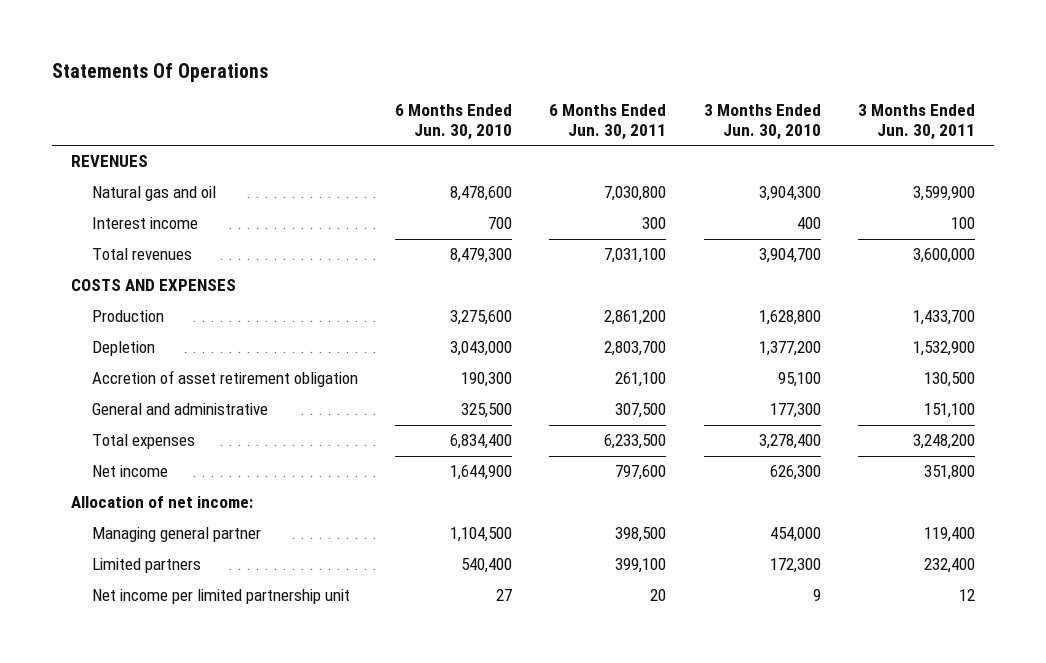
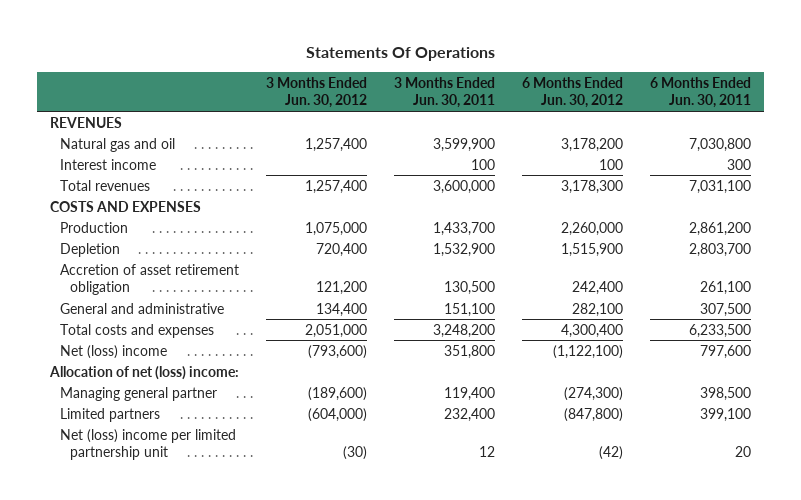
- | 6 Months Ended Jun. 30, 2010 | 6 Months Ended Jun. 30, 2011 | 3 Months Ended Jun. 30, 2010 | 3 Months Ended Jun. 30, 2011
+ | 3 Months Ended Jun. 30, 2012 | 3 Months Ended Jun. 30, 2011 | 6 Months Ended Jun. 30, 2012 | 6 Months Ended Jun. 30, 2011
- Total expenses | 6,834,400 | 6,233,500 | 3,278,400 | 3,248,200
- Net income | 1,644,900 | 797,600 | 626,300 | 351,800
- Allocation of net income:
+ Total costs and expenses | 2,051,000 | 3,248,200 | 4,300,400 | 6,233,500
+ Net (loss) income | (793,600) | 351,800 | (1,122,100) | 797,600
+ Allocation of net (loss) income:
- Net income per limited partnership unit | 27 | 20 | 9 | 12
+ Net (loss) income per limited partnership unit | (30) | 12 | (42) | 20

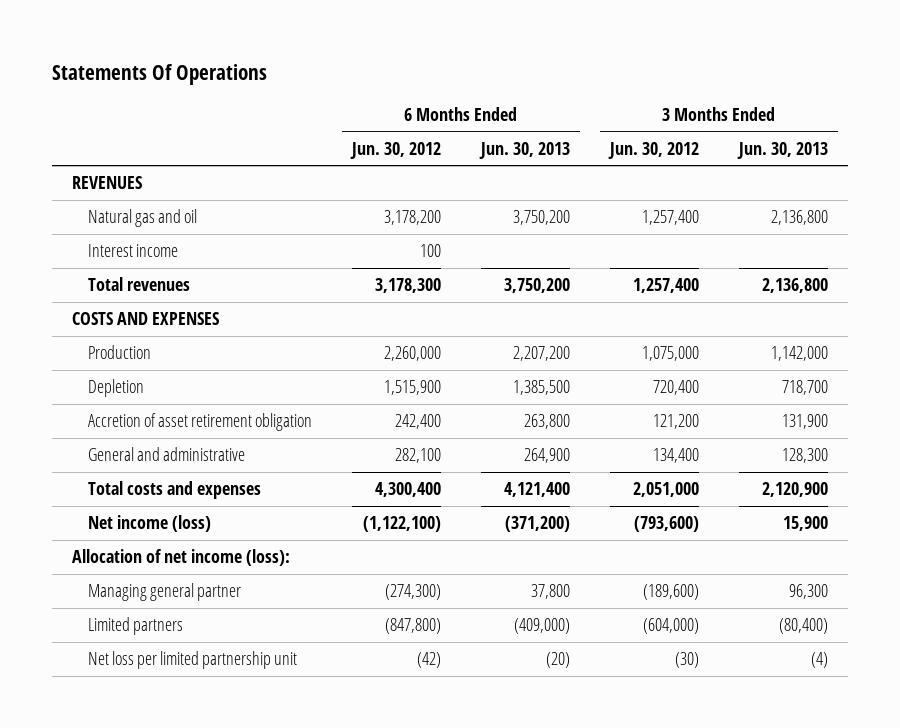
- | 3 Months Ended Jun. 30, 2012 | 3 Months Ended Jun. 30, 2011 | 6 Months Ended Jun. 30, 2012 | 6 Months Ended Jun. 30, 2011
+ | 6 Months Ended Jun. 30, 2012 | 6 Months Ended Jun. 30, 2013 | 3 Months Ended Jun. 30, 2012 | 3 Months Ended Jun. 30, 2013
- Net (loss) income | (793,600) | 351,800 | (1,122,100) | 797,600
- Allocation of net (loss) income:
+ Net income (loss) | (1,122,100) | (371,200) | (793,600) | 15,900
+ Allocation of net income (loss):
- Net (loss) income per limited partnership unit | (30) | 12 | (42) | 20
+ Net loss per limited partnership unit | (42) | (20) | (30) | (4)

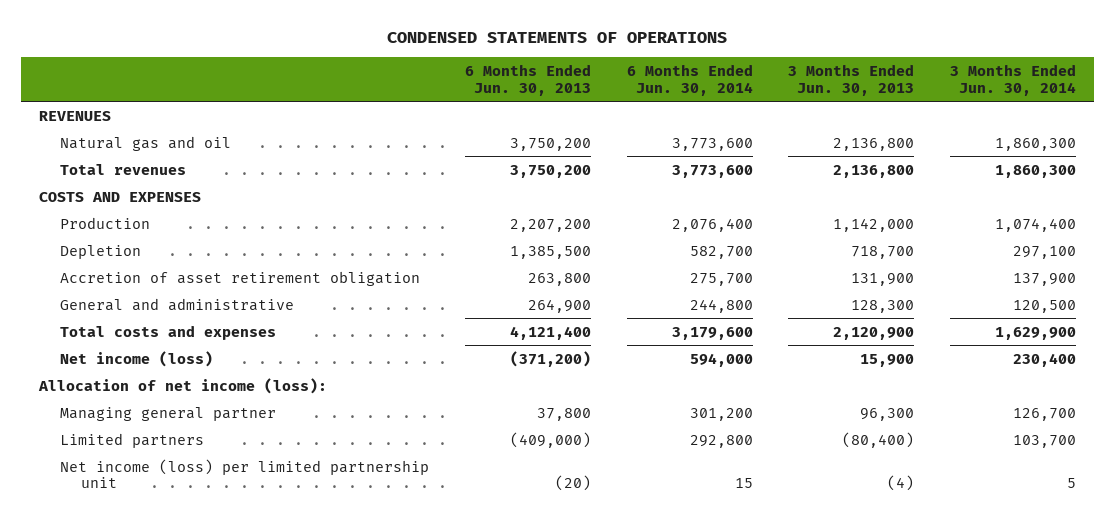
- Statements Of Operations
+ CONDENSED STATEMENTS OF OPERATIONS
- | 6 Months Ended Jun. 30, 2012 | 6 Months Ended Jun. 30, 2013 | 3 Months Ended Jun. 30, 2012 | 3 Months Ended Jun. 30, 2013
+ | 6 Months Ended Jun. 30, 2013 | 6 Months Ended Jun. 30, 2014 | 3 Months Ended Jun. 30, 2013 | 3 Months Ended Jun. 30, 2014
- Interest income | 100 | | |
- Net loss per limited partnership unit | (42) | (20) | (30) | (4)
+ Net income (loss) per limited partnership unit | (20) | 15 | (4) | 5

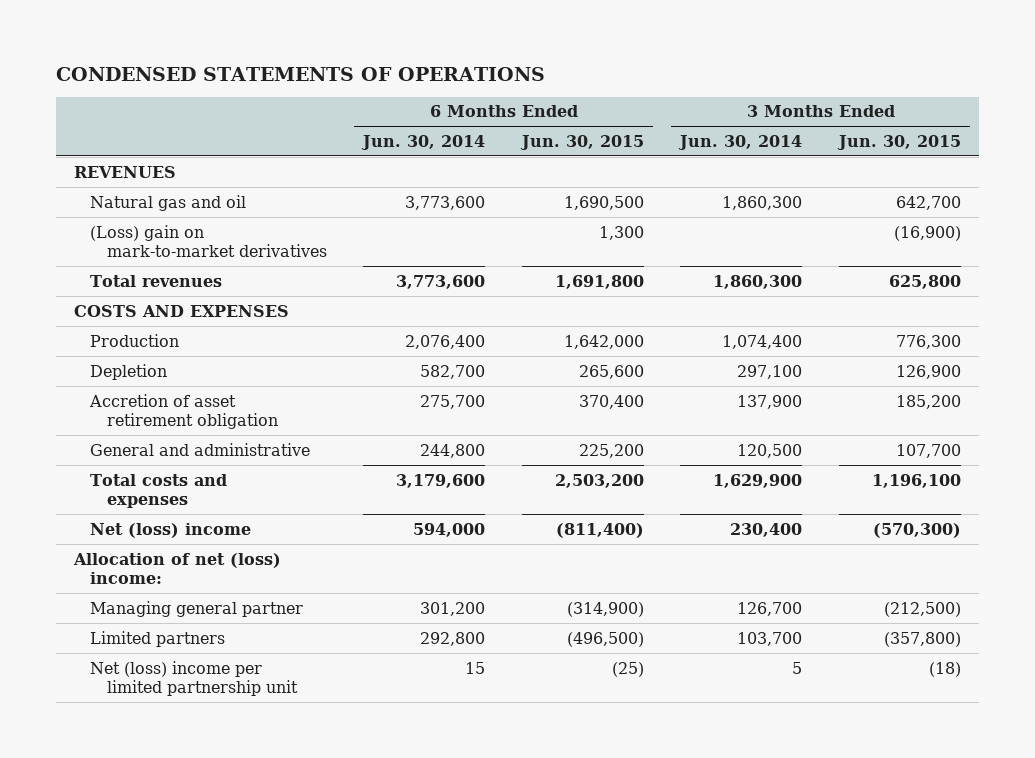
- | 6 Months Ended Jun. 30, 2013 | 6 Months Ended Jun. 30, 2014 | 3 Months Ended Jun. 30, 2013 | 3 Months Ended Jun. 30, 2014
+ | 6 Months Ended Jun. 30, 2014 | 6 Months Ended Jun. 30, 2015 | 3 Months Ended Jun. 30, 2014 | 3 Months Ended Jun. 30, 2015
+ (Loss) gain on mark-to-market derivatives | | 1,300 | | (16,900)
- Net income (loss) | (371,200) | 594,000 | 15,900 | 230,400
- Allocation of net income (loss):
+ Net (loss) income | 594,000 | (811,400) | 230,400 | (570,300)
+ Allocation of net (loss) income:
- Net income (loss) per limited partnership unit | (20) | 15 | (4) | 5
+ Net (loss) income per limited partnership unit | 15 | (25) | 5 | (18)

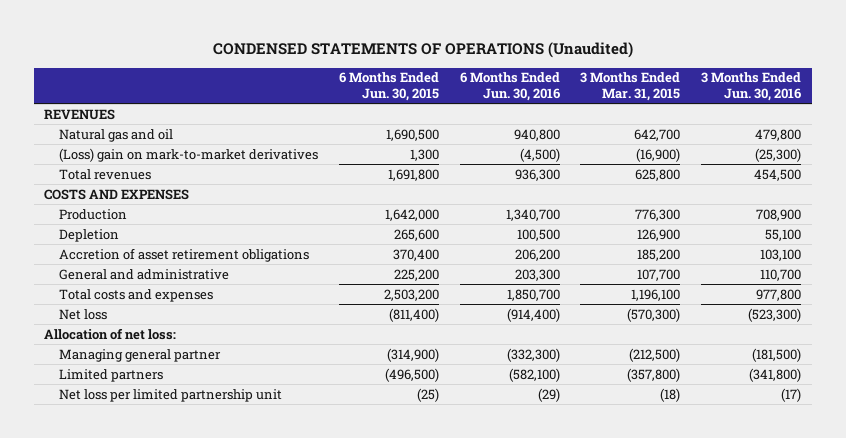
- CONDENSED STATEMENTS OF OPERATIONS
+ CONDENSED STATEMENTS OF OPERATIONS (Unaudited)
- | 6 Months Ended Jun. 30, 2014 | 6 Months Ended Jun. 30, 2015 | 3 Months Ended Jun. 30, 2014 | 3 Months Ended Jun. 30, 2015
+ | 6 Months Ended Jun. 30, 2015 | 6 Months Ended Jun. 30, 2016 | 3 Months Ended Mar. 31, 2015 | 3 Months Ended Jun. 30, 2016
- Accretion of asset retirement obligation | 275,700 | 370,400 | 137,900 | 185,200
+ Accretion of asset retirement obligations | 370,400 | 206,200 | 185,200 | 103,100
- Net (loss) income | 594,000 | (811,400) | 230,400 | (570,300)
- Allocation of net (loss) income:
+ Net loss | (811,400) | (914,400) | (570,300) | (523,300)
+ Allocation of net loss:
- Net (loss) income per limited partnership unit | 15 | (25) | 5 | (18)
+ Net loss per limited partnership unit | (25) | (29) | (18) | (17)

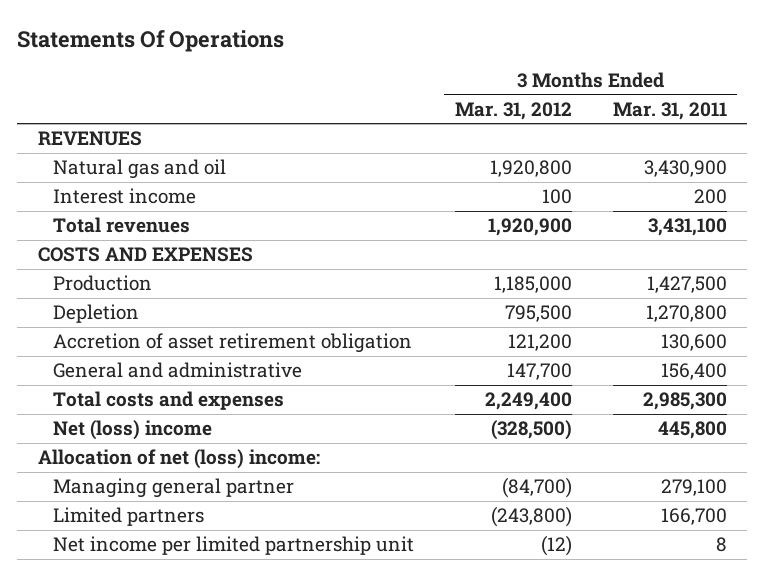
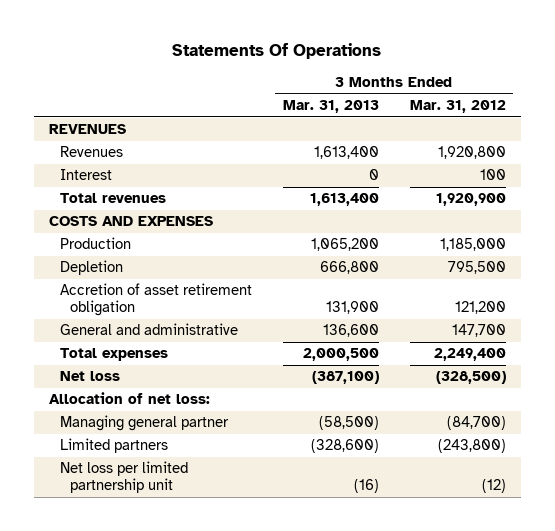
- | 3 Months Ended Mar. 31, 2012 | 3 Months Ended Mar. 31, 2011
+ | 3 Months Ended Mar. 31, 2013 | 3 Months Ended Mar. 31, 2012
- Natural gas and oil | 1,920,800 | 3,430,900
- Interest income | 100 | 200
+ Revenues | 1,613,400 | 1,920,800
+ Interest | 0 | 100
- Total costs and expenses | 2,249,400 | 2,985,300
- Net (loss) income | (328,500) | 445,800
- Allocation of net (loss) income:
+ Total expenses | 2,000,500 | 2,249,400
+ Net loss | (387,100) | (328,500)
+ Allocation of net loss:
- Net income per limited partnership unit | (12) | 8
+ Net loss per limited partnership unit | (16) | (12)

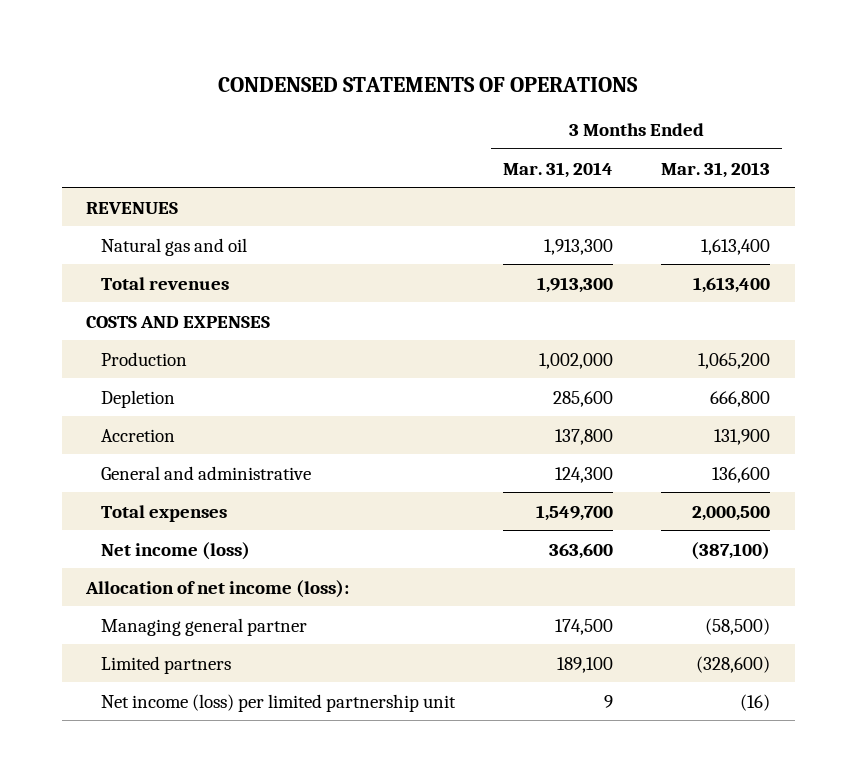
- Statements Of Operations
+ CONDENSED STATEMENTS OF OPERATIONS
- | 3 Months Ended Mar. 31, 2013 | 3 Months Ended Mar. 31, 2012
+ | 3 Months Ended Mar. 31, 2014 | 3 Months Ended Mar. 31, 2013
- Revenues | 1,613,400 | 1,920,800
- Interest | 0 | 100
+ Natural gas and oil | 1,913,300 | 1,613,400
- Accretion of asset retirement obligation | 131,900 | 121,200
+ Accretion | 137,800 | 131,900
- Net loss | (387,100) | (328,500)
- Allocation of net loss:
+ Net income (loss) | 363,600 | (387,100)
+ Allocation of net income (loss):
- Net loss per limited partnership unit | (16) | (12)
+ Net income (loss) per limited partnership unit | 9 | (16)

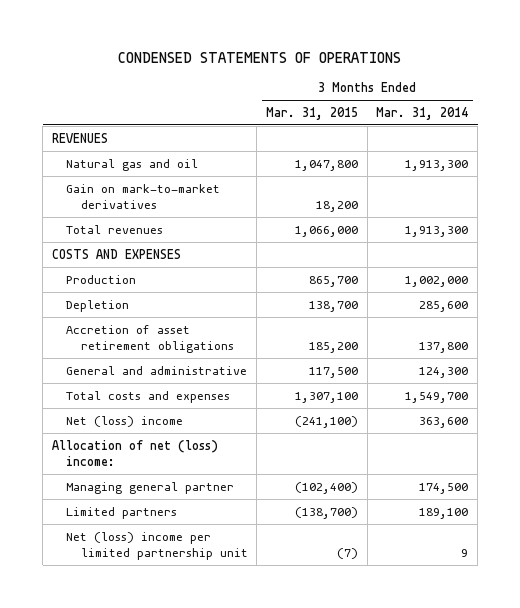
- | 3 Months Ended Mar. 31, 2014 | 3 Months Ended Mar. 31, 2013
+ | 3 Months Ended Mar. 31, 2015 | 3 Months Ended Mar. 31, 2014
+ Gain on mark-to-market derivatives | 18,200 |
- Accretion | 137,800 | 131,900
+ Accretion of asset retirement obligations | 185,200 | 137,800
- Total expenses | 1,549,700 | 2,000,500
- Net income (loss) | 363,600 | (387,100)
- Allocation of net income (loss):
+ Total costs and expenses | 1,307,100 | 1,549,700
+ Net (loss) income | (241,100) | 363,600
+ Allocation of net (loss) income:
- Net income (loss) per limited partnership unit | 9 | (16)
+ Net (loss) income per limited partnership unit | (7) | 9

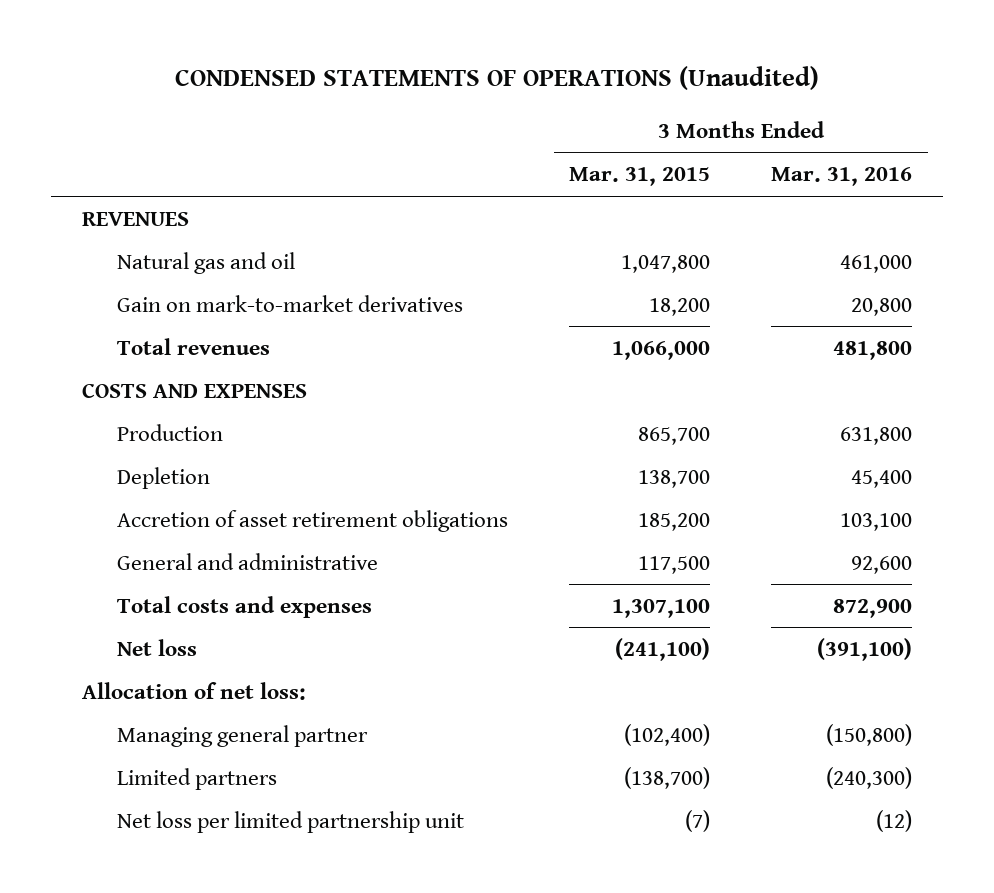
- CONDENSED STATEMENTS OF OPERATIONS
+ CONDENSED STATEMENTS OF OPERATIONS (Unaudited)
- | 3 Months Ended Mar. 31, 2015 | 3 Months Ended Mar. 31, 2014
+ | 3 Months Ended Mar. 31, 2015 | 3 Months Ended Mar. 31, 2016
- Net (loss) income | (241,100) | 363,600
- Allocation of net (loss) income:
+ Net loss | (241,100) | (391,100)
+ Allocation of net loss:
- Net (loss) income per limited partnership unit | (7) | 9
+ Net loss per limited partnership unit | (7) | (12)

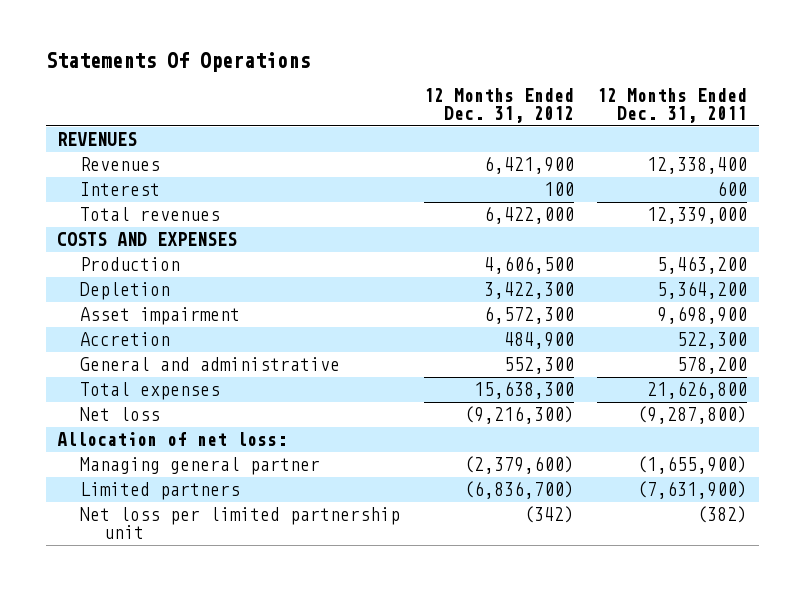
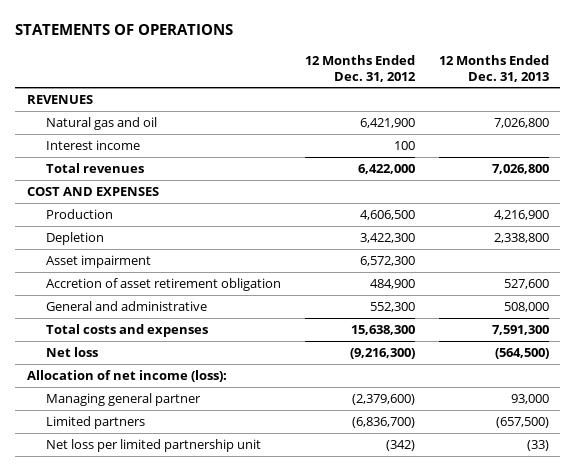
- Statements Of Operations
+ STATEMENTS OF OPERATIONS
- | 12 Months Ended Dec. 31, 2012 | 12 Months Ended Dec. 31, 2011
+ | 12 Months Ended Dec. 31, 2012 | 12 Months Ended Dec. 31, 2013
- Revenues | 6,421,900 | 12,338,400
- Interest | 100 | 600
+ Natural gas and oil | 6,421,900 | 7,026,800
+ Interest income | 100 |
- COSTS AND EXPENSES
+ COST AND EXPENSES
- Accretion | 484,900 | 522,300
+ Accretion of asset retirement obligation | 484,900 | 527,600
- Total expenses | 15,638,300 | 21,626,800
+ Total costs and expenses | 15,638,300 | 7,591,300
- Allocation of net loss:
+ Allocation of net income (loss):

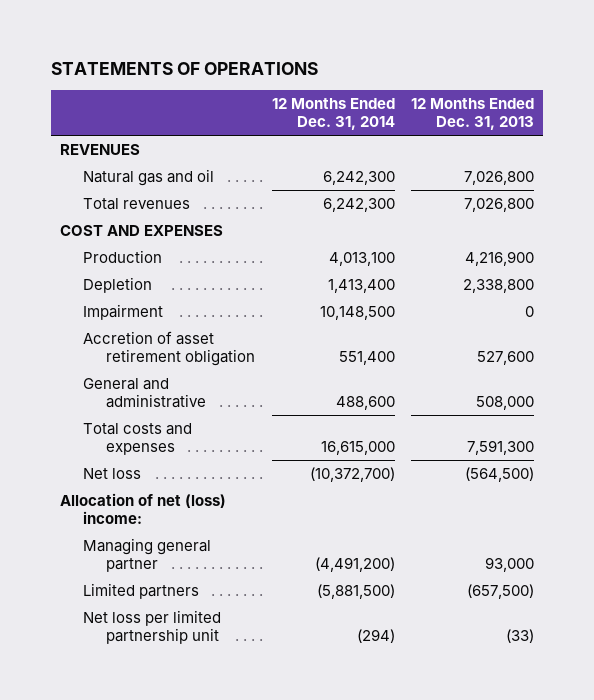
- | 12 Months Ended Dec. 31, 2012 | 12 Months Ended Dec. 31, 2013
+ | 12 Months Ended Dec. 31, 2014 | 12 Months Ended Dec. 31, 2013
- Interest income | 100 |
- Asset impairment | 6,572,300 |
+ Impairment | 10,148,500 | 0
- Allocation of net income (loss):
+ Allocation of net (loss) income:

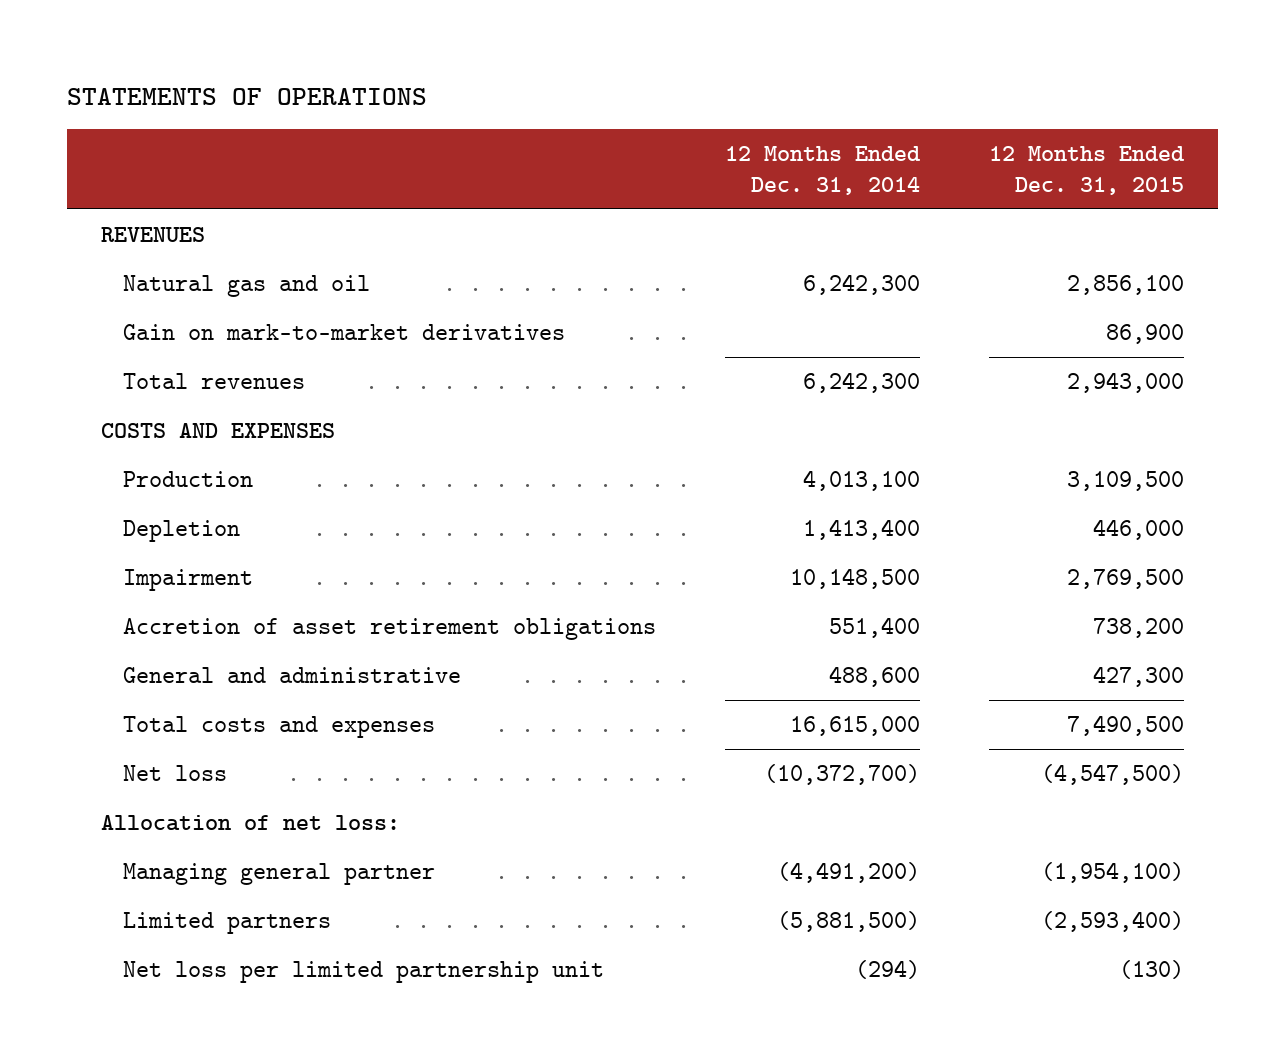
- | 12 Months Ended Dec. 31, 2014 | 12 Months Ended Dec. 31, 2013
+ | 12 Months Ended Dec. 31, 2014 | 12 Months Ended Dec. 31, 2015
+ Gain on mark-to-market derivatives | | 86,900
- COST AND EXPENSES
+ COSTS AND EXPENSES
- Accretion of asset retirement obligation | 551,400 | 527,600
+ Accretion of asset retirement obligations | 551,400 | 738,200
- Allocation of net (loss) income:
+ Allocation of net loss:

